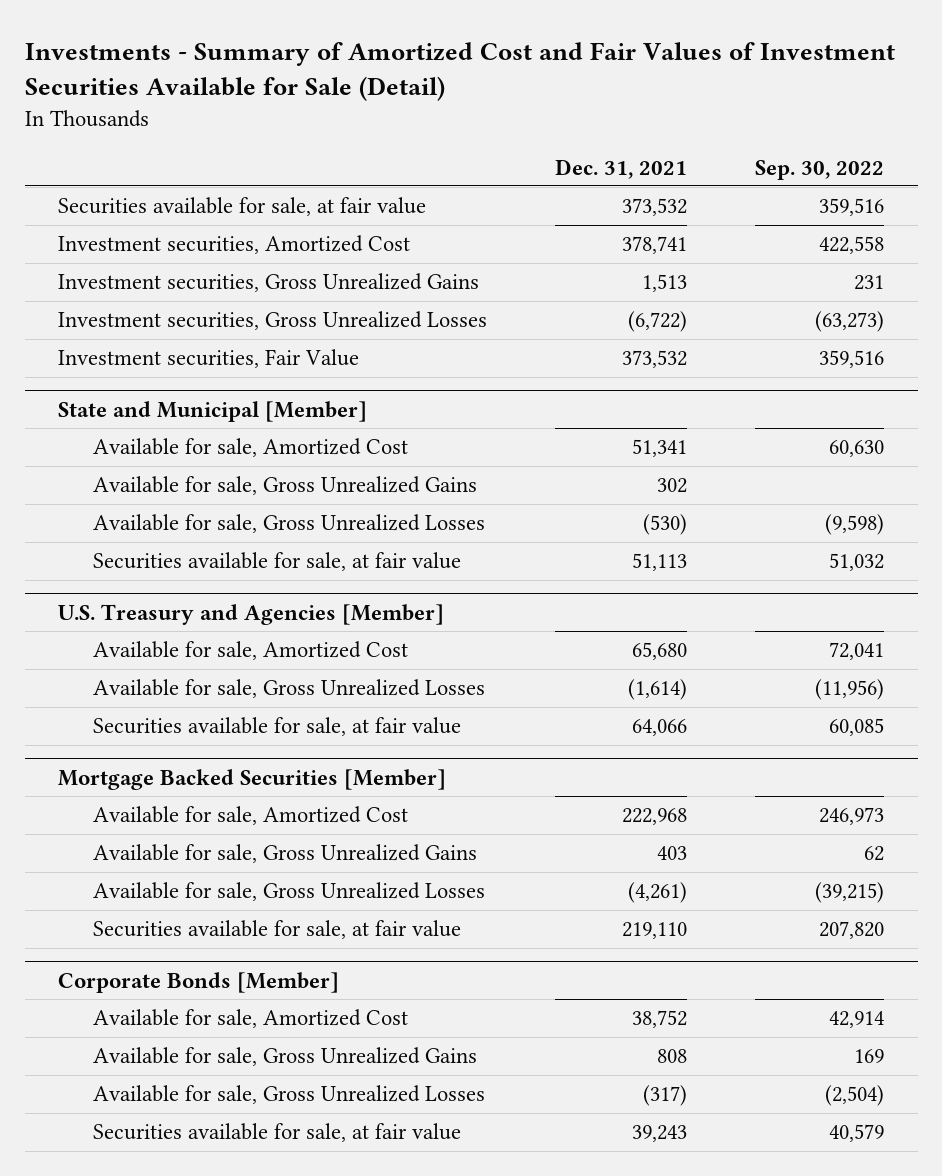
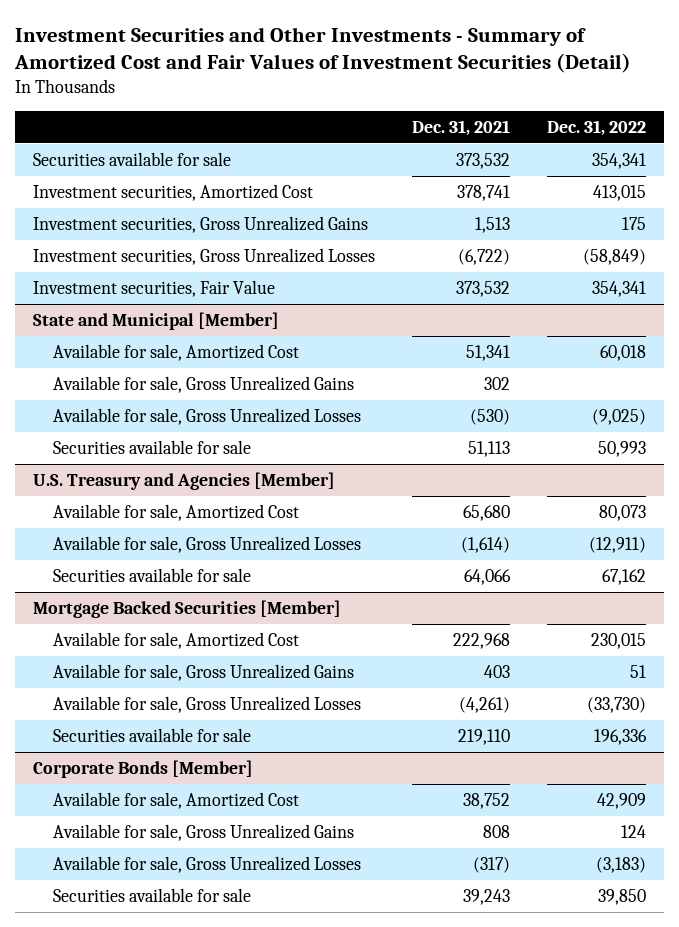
- Investments - Summary of Amortized Cost and Fair Values of Investment Securities Available for Sale (Detail)
+ Investment Securities and Other Investments - Summary of Amortized Cost and Fair Values of Investment Securities (Detail)
- | Dec. 31, 2021 | Sep. 30, 2022
+ | Dec. 31, 2021 | Dec. 31, 2022
- Securities available for sale, at fair value | 373,532 | 359,516
+ Securities available for sale | 373,532 | 354,341
@ State and Municipal [Member]
- Securities available for sale, at fair value | 51,113 | 51,032
+ Securities available for sale | 51,113 | 50,993
@ U.S. Treasury and Agencies [Member]
- Securities available for sale, at fair value | 64,066 | 60,085
+ Securities available for sale | 64,066 | 67,162
@ Mortgage Backed Securities [Member]
- Securities available for sale, at fair value | 219,110 | 207,820
+ Securities available for sale | 219,110 | 196,336
@ Corporate Bonds [Member]
- Securities available for sale, at fair value | 39,243 | 40,579
+ Securities available for sale | 39,243 | 39,850

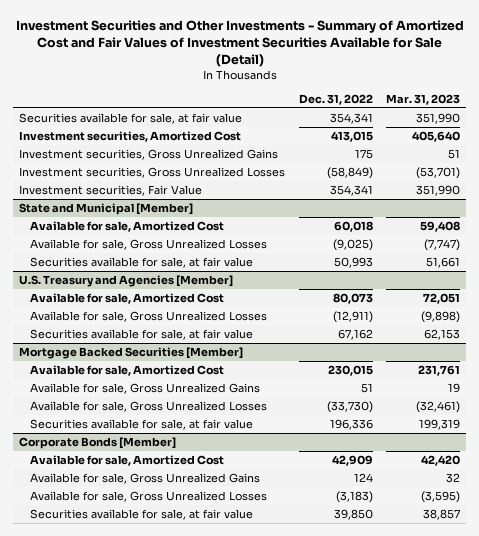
- Investment Securities and Other Investments - Summary of Amortized Cost and Fair Values of Investment Securities (Detail)
+ Investment Securities and Other Investments - Summary of Amortized Cost and Fair Values of Investment Securities Available for Sale (Detail)
- | Dec. 31, 2021 | Dec. 31, 2022
+ | Dec. 31, 2022 | Mar. 31, 2023
- Securities available for sale | 373,532 | 354,341
+ Securities available for sale, at fair value | 354,341 | 351,990
@ State and Municipal [Member]
- Available for sale, Gross Unrealized Gains | 302 |
- Securities available for sale | 51,113 | 50,993
+ Securities available for sale, at fair value | 50,993 | 51,661
@ U.S. Treasury and Agencies [Member]
- Securities available for sale | 64,066 | 67,162
+ Securities available for sale, at fair value | 67,162 | 62,153
@ Mortgage Backed Securities [Member]
- Securities available for sale | 219,110 | 196,336
+ Securities available for sale, at fair value | 196,336 | 199,319
@ Corporate Bonds [Member]
- Securities available for sale | 39,243 | 39,850
+ Securities available for sale, at fair value | 39,850 | 38,857

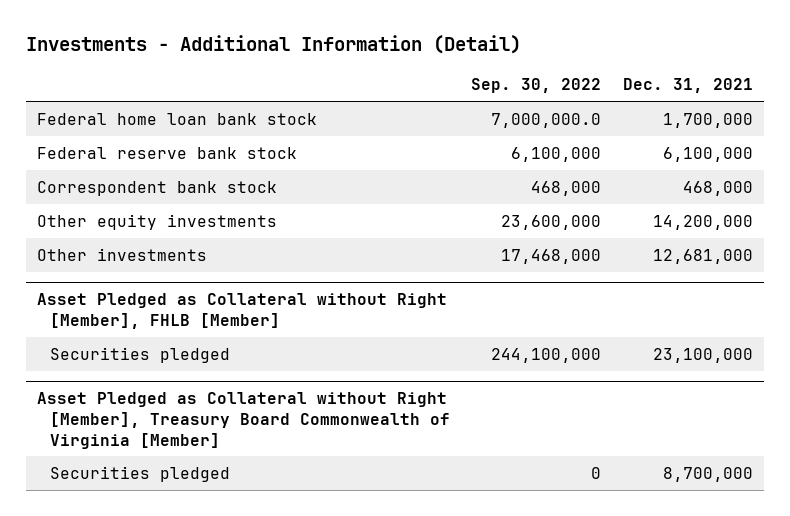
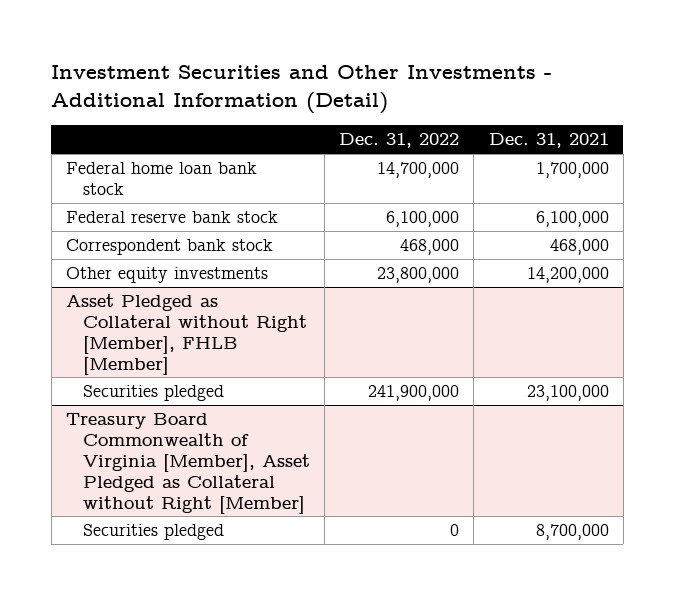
- Investments - Additional Information (Detail)
+ Investment Securities and Other Investments - Additional Information (Detail)
- | Sep. 30, 2022 | Dec. 31, 2021
+ | Dec. 31, 2022 | Dec. 31, 2021
- Other investments | 17,468,000 | 12,681,000
- Asset Pledged as Collateral without Right [Member], Treasury Board Commonwealth of Virginia [Member]
+ Treasury Board Commonwealth of Virginia [Member], Asset Pledged as Collateral without Right [Member]

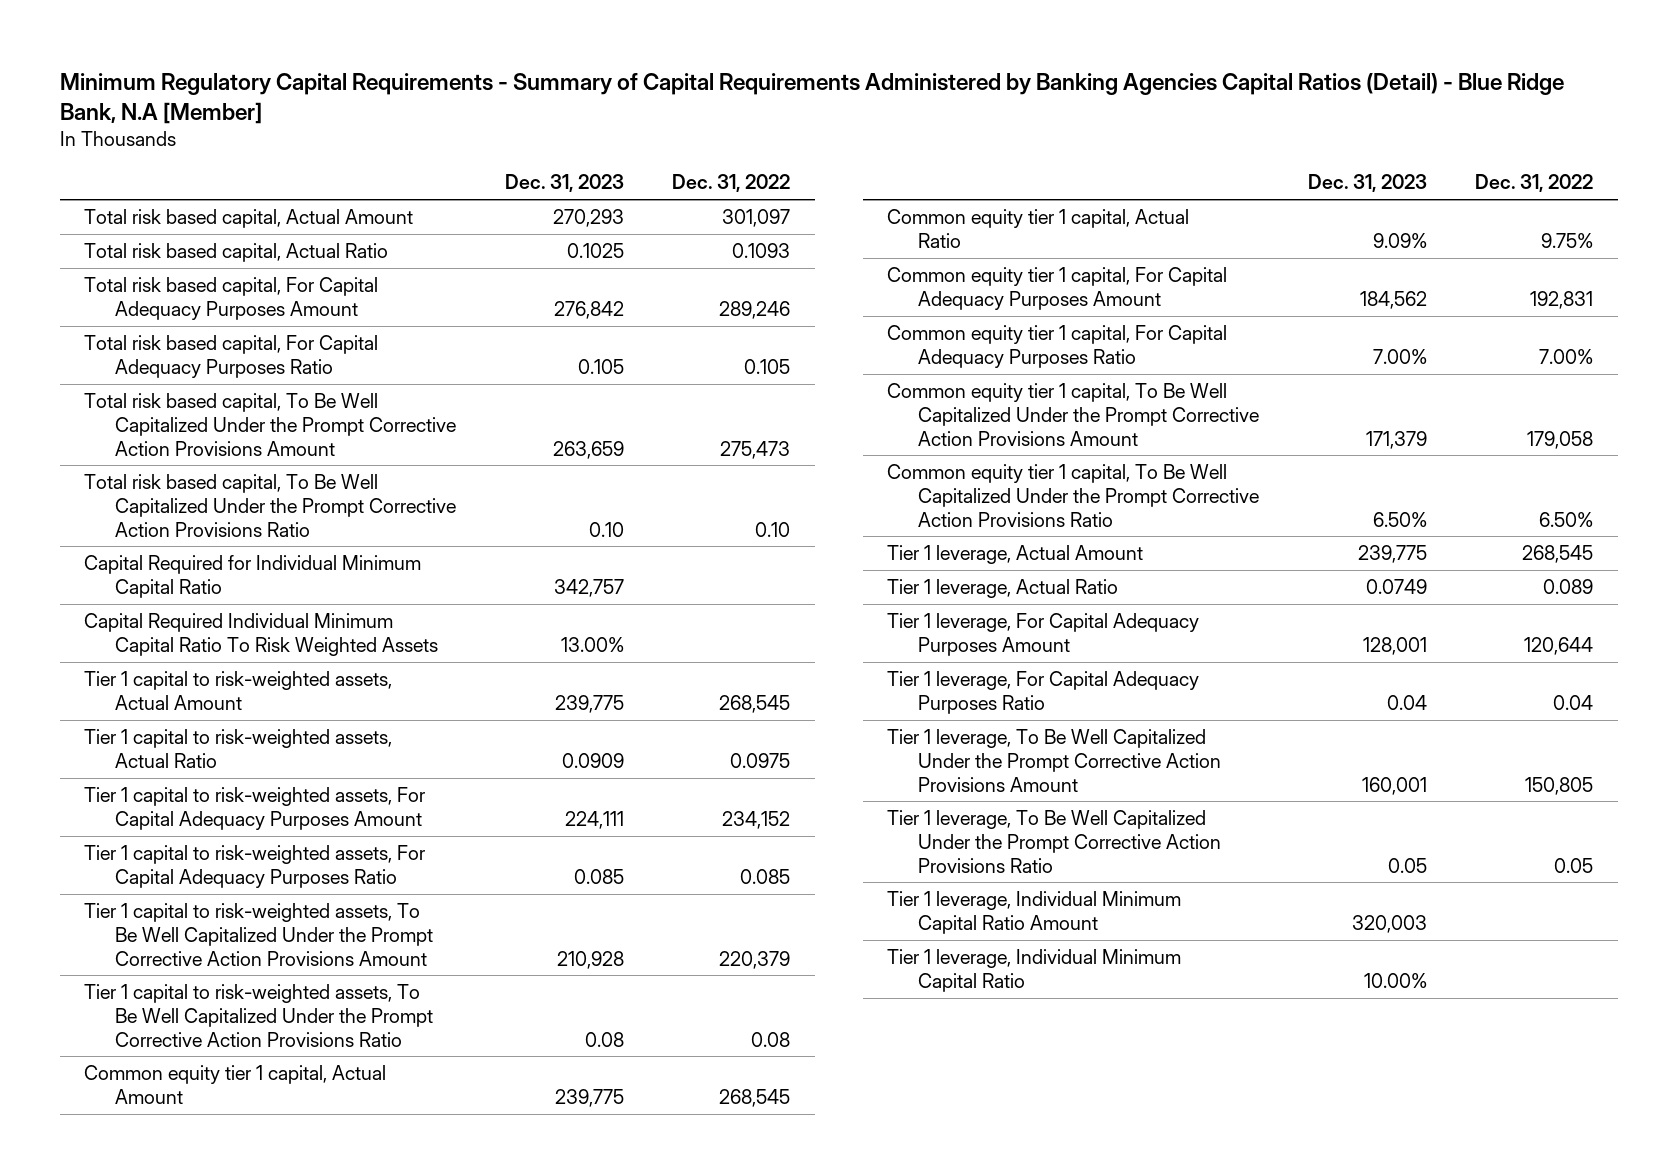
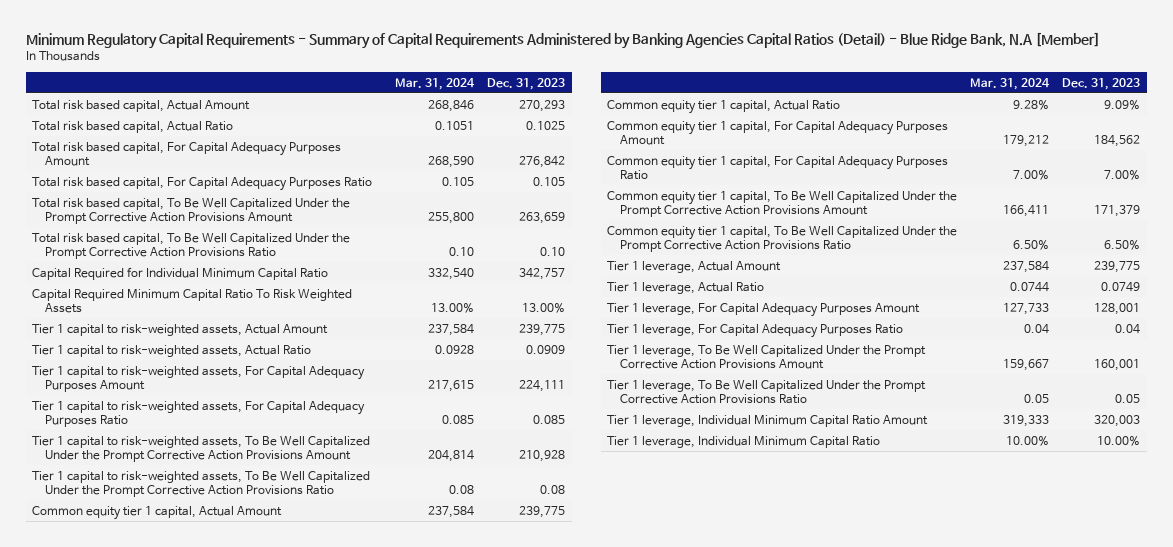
- | Dec. 31, 2023 | Dec. 31, 2022
+ | Mar. 31, 2024 | Dec. 31, 2023
- Capital Required Individual Minimum Capital Ratio To Risk Weighted Assets | 13.00% |
+ Capital Required Minimum Capital Ratio To Risk Weighted Assets | 13.00% | 13.00%

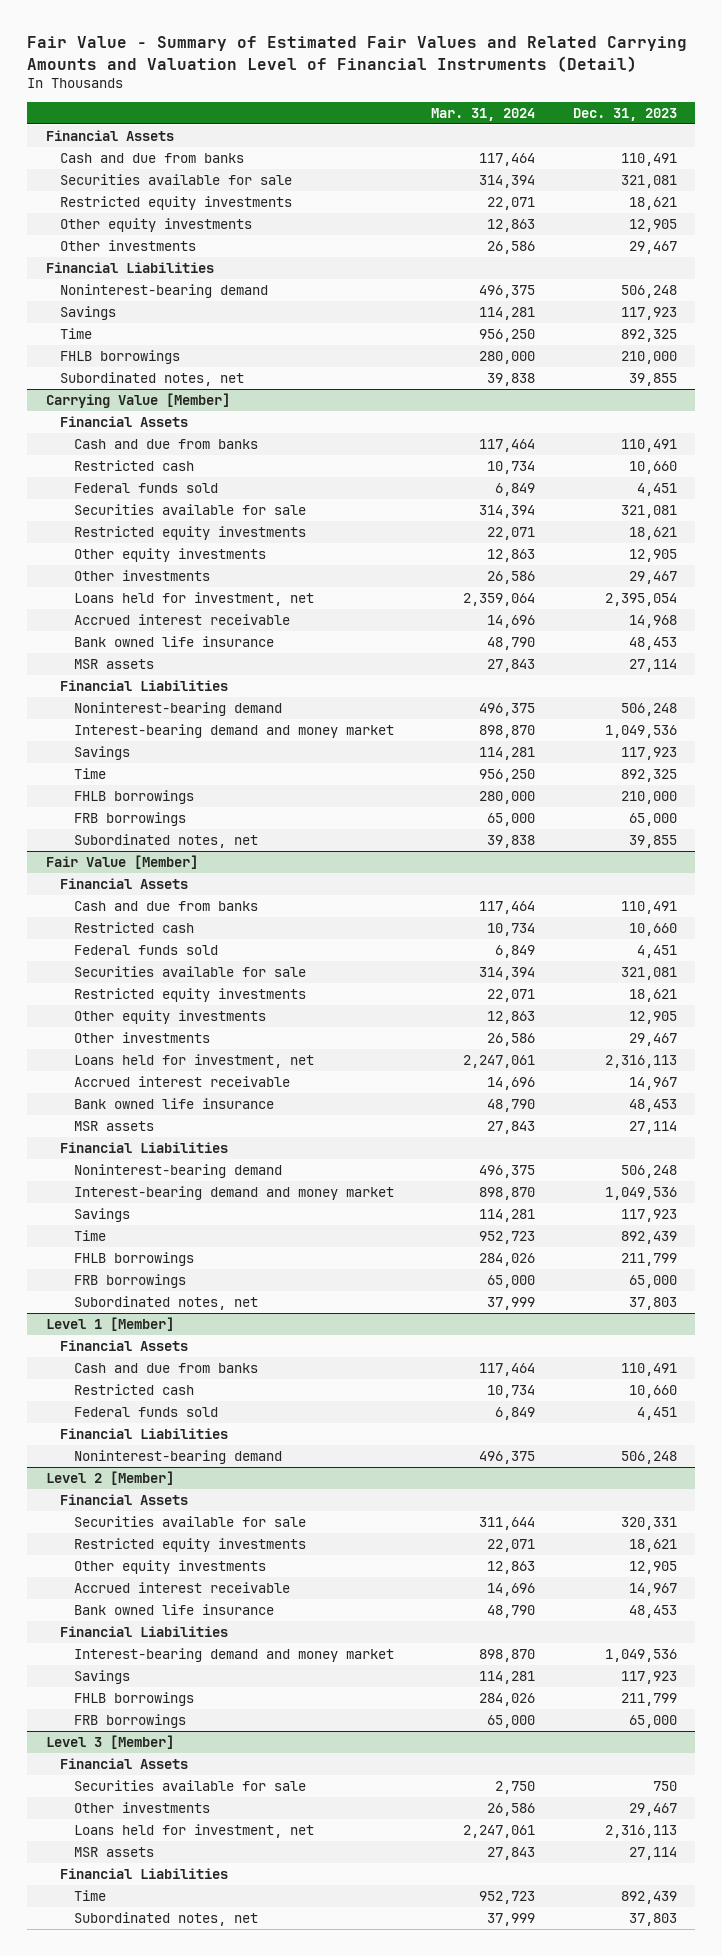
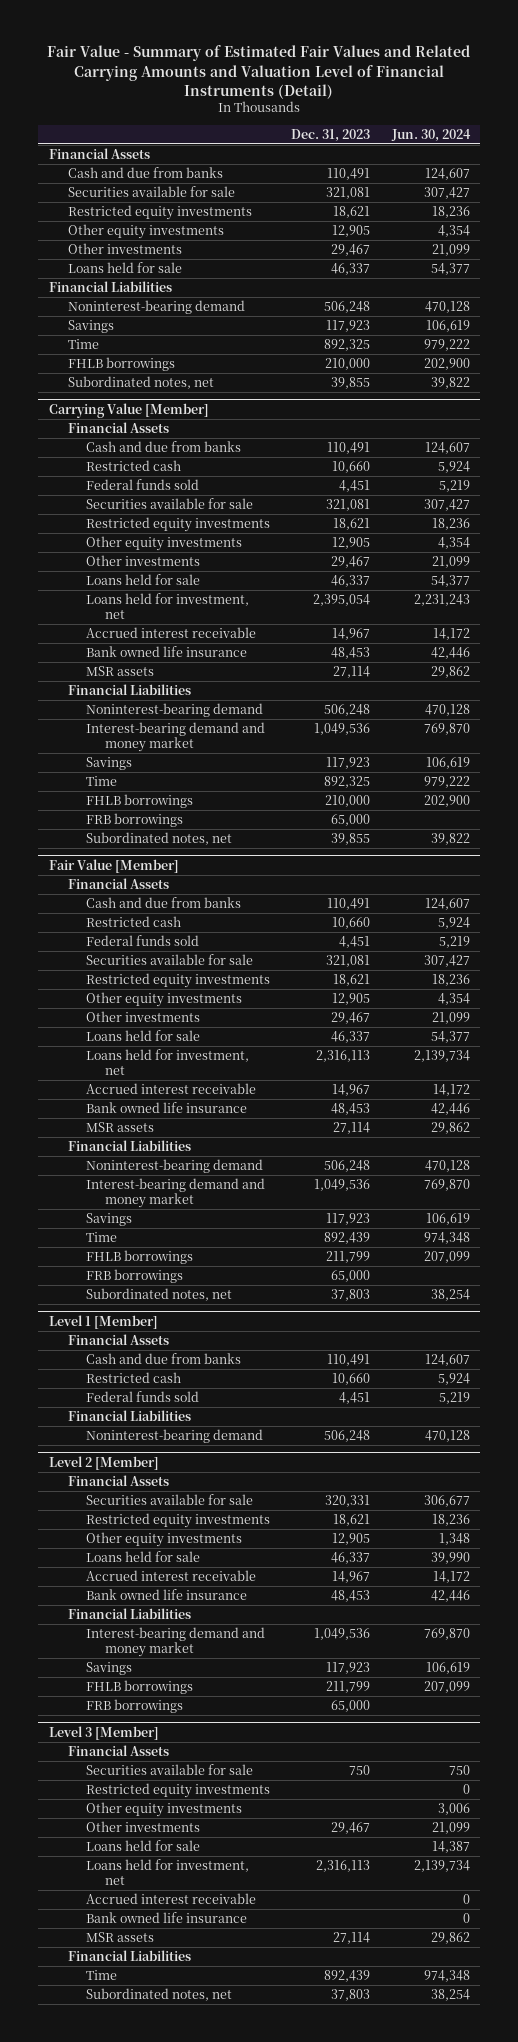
- | Mar. 31, 2024 | Dec. 31, 2023
+ | Dec. 31, 2023 | Jun. 30, 2024
+ Loans held for sale | 46,337 | 54,377
@ Carrying Value [Member]
+ Loans held for sale | 46,337 | 54,377
- Accrued interest receivable | 14,696 | 14,968
+ Accrued interest receivable | 14,967 | 14,172
@ Fair Value [Member]
+ Loans held for sale | 46,337 | 54,377
@ Level 2 [Member]
+ Loans held for sale | 46,337 | 39,990
@ Level 3 [Member]
+ Restricted equity investments | | 0
+ Other equity investments | | 3,006
+ Loans held for sale | | 14,387
+ Accrued interest receivable | | 0
+ Bank owned life insurance | | 0

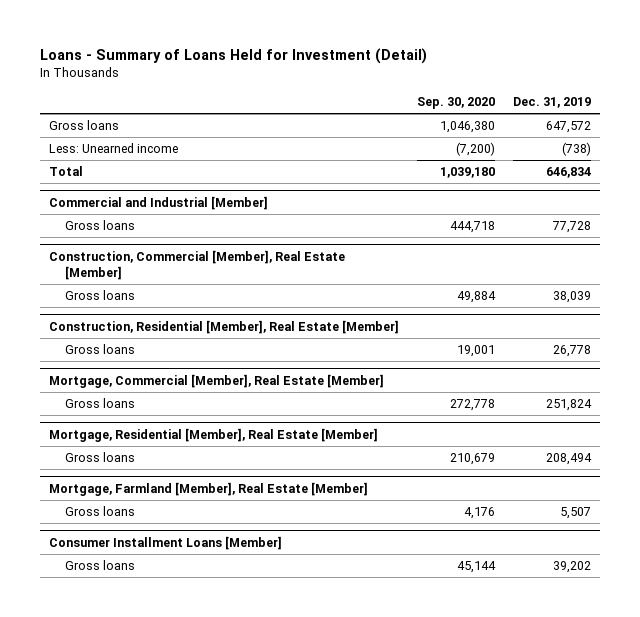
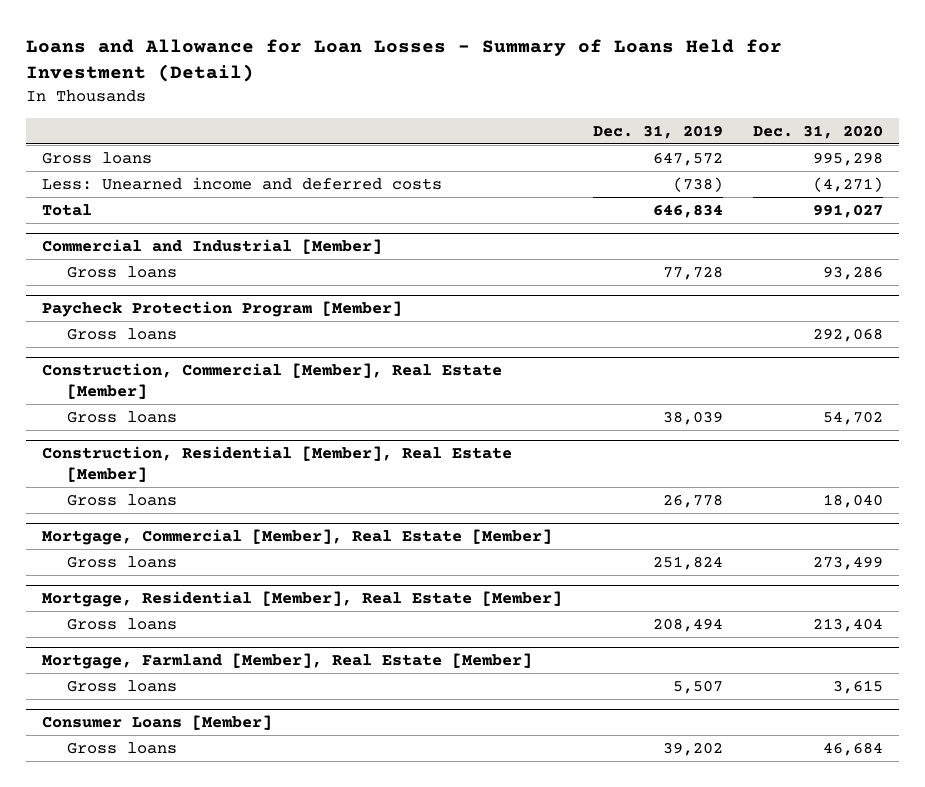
- Loans - Summary of Loans Held for Investment (Detail)
+ Loans and Allowance for Loan Losses - Summary of Loans Held for Investment (Detail)
- | Sep. 30, 2020 | Dec. 31, 2019
+ | Dec. 31, 2019 | Dec. 31, 2020
- Less: Unearned income | (7,200) | (738)
+ Less: Unearned income and deferred costs | (738) | (4,271)
+ Paycheck Protection Program [Member]
+ Gross loans | | 292,068
- Consumer Installment Loans [Member]
+ Consumer Loans [Member]

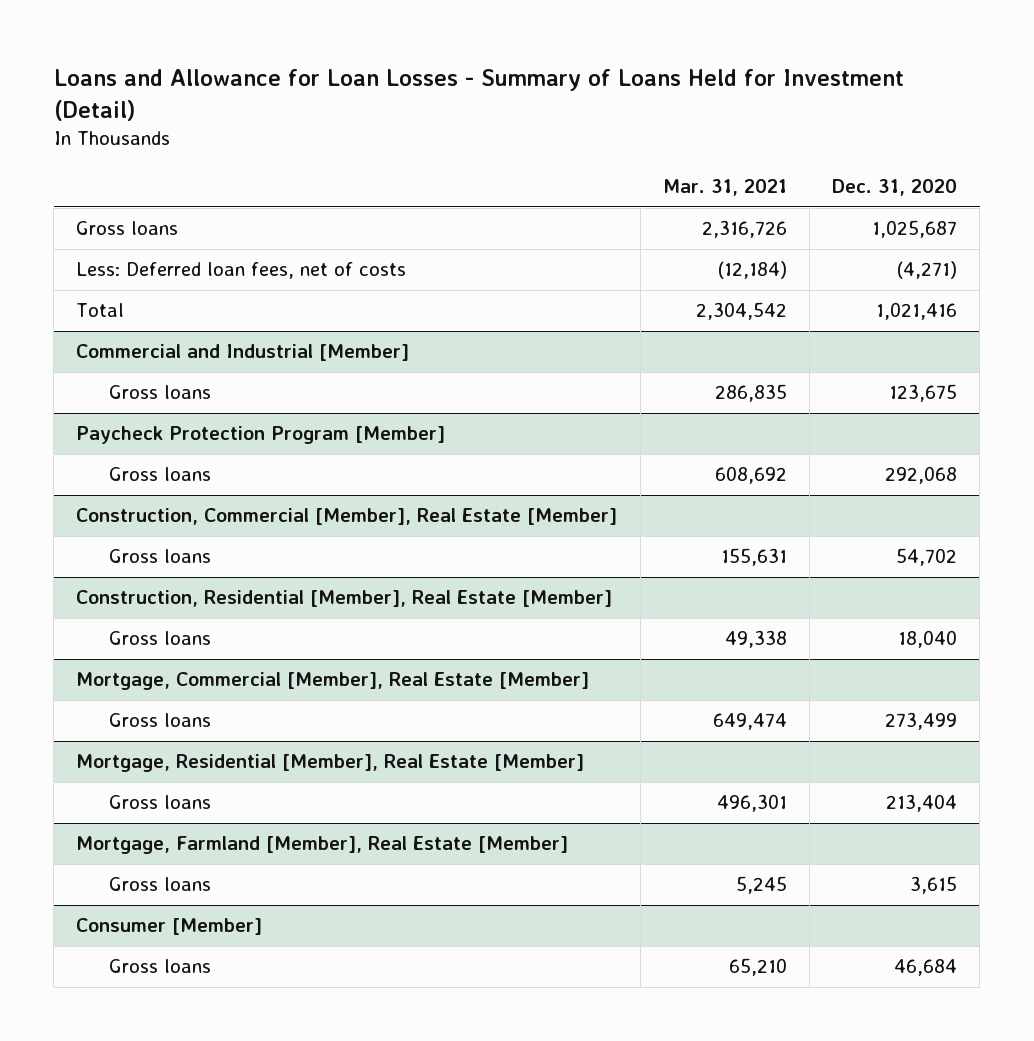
- | Dec. 31, 2019 | Dec. 31, 2020
+ | Mar. 31, 2021 | Dec. 31, 2020
- Gross loans | 647,572 | 995,298
- Less: Unearned income and deferred costs | (738) | (4,271)
- Total | 646,834 | 991,027
+ Gross loans | 2,316,726 | 1,025,687
+ Less: Deferred loan fees, net of costs | (12,184) | (4,271)
+ Total | 2,304,542 | 1,021,416
@ Commercial and Industrial [Member]
- Gross loans | 77,728 | 93,286
+ Gross loans | 286,835 | 123,675
- Consumer Loans [Member]
+ Consumer [Member]

